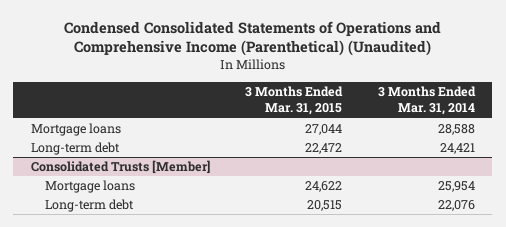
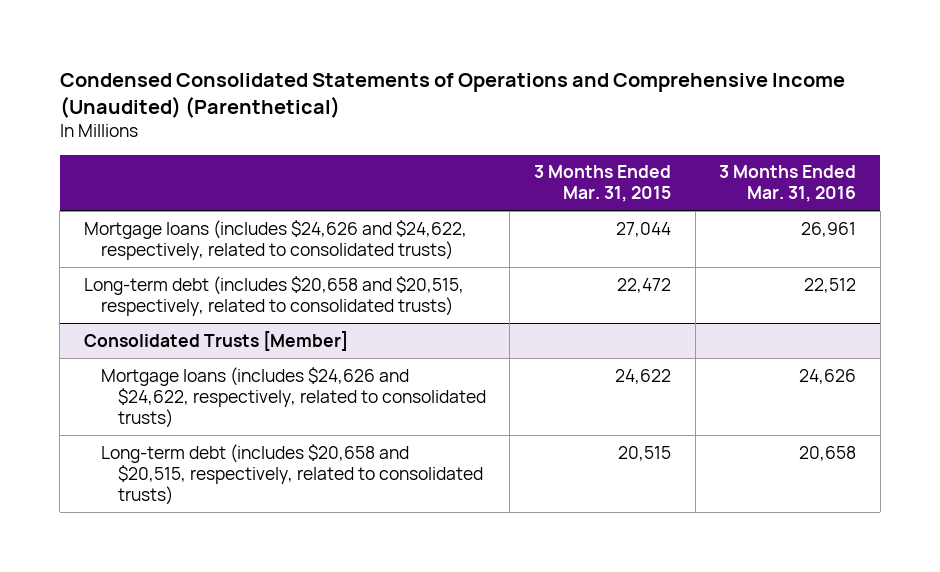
- Condensed Consolidated Statements of Operations and Comprehensive Income (Parenthetical) (Unaudited)
+ Condensed Consolidated Statements of Operations and Comprehensive Income (Unaudited) (Parenthetical)
- | 3 Months Ended Mar. 31, 2015 | 3 Months Ended Mar. 31, 2014
+ | 3 Months Ended Mar. 31, 2015 | 3 Months Ended Mar. 31, 2016
- Mortgage loans | 27,044 | 28,588
- Long-term debt | 22,472 | 24,421
+ Mortgage loans (includes $24,626 and $24,622, respectively, related to consolidated trusts) | 27,044 | 26,961
+ Long-term debt (includes $20,658 and $20,515, respectively, related to consolidated trusts) | 22,472 | 22,512
@ Consolidated Trusts [Member]
- Mortgage loans | 24,622 | 25,954
- Long-term debt | 20,515 | 22,076
+ Mortgage loans (includes $24,626 and $24,622, respectively, related to consolidated trusts) | 24,622 | 24,626
+ Long-term debt (includes $20,658 and $20,515, respectively, related to consolidated trusts) | 20,515 | 20,658

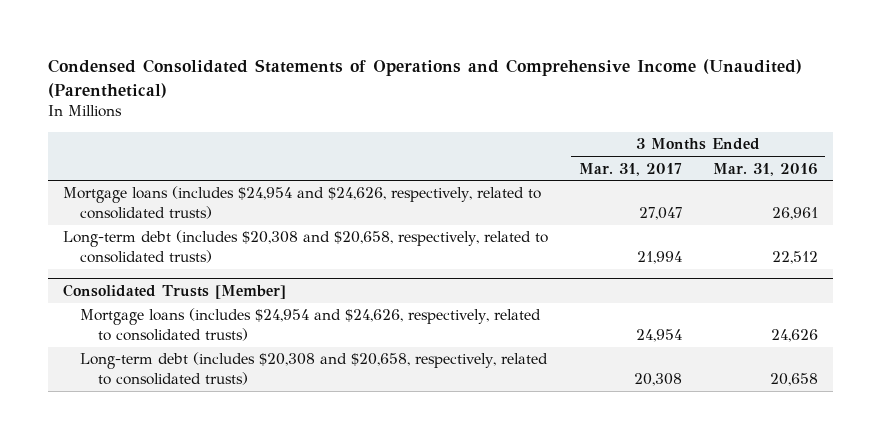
- | 3 Months Ended Mar. 31, 2015 | 3 Months Ended Mar. 31, 2016
+ | 3 Months Ended Mar. 31, 2017 | 3 Months Ended Mar. 31, 2016
- Mortgage loans (includes $24,626 and $24,622, respectively, related to consolidated trusts) | 27,044 | 26,961
- Long-term debt (includes $20,658 and $20,515, respectively, related to consolidated trusts) | 22,472 | 22,512
+ Mortgage loans (includes $24,954 and $24,626, respectively, related to consolidated trusts) | 27,047 | 26,961
+ Long-term debt (includes $20,308 and $20,658, respectively, related to consolidated trusts) | 21,994 | 22,512
@ Consolidated Trusts [Member]
- Mortgage loans (includes $24,626 and $24,622, respectively, related to consolidated trusts) | 24,622 | 24,626
- Long-term debt (includes $20,658 and $20,515, respectively, related to consolidated trusts) | 20,515 | 20,658
+ Mortgage loans (includes $24,954 and $24,626, respectively, related to consolidated trusts) | 24,954 | 24,626
+ Long-term debt (includes $20,308 and $20,658, respectively, related to consolidated trusts) | 20,308 | 20,658

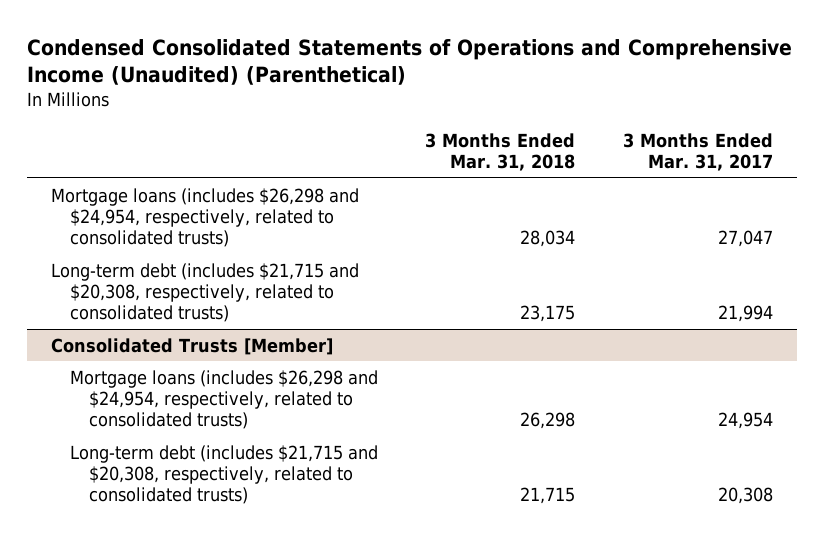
- | 3 Months Ended Mar. 31, 2017 | 3 Months Ended Mar. 31, 2016
+ | 3 Months Ended Mar. 31, 2018 | 3 Months Ended Mar. 31, 2017
- Mortgage loans (includes $24,954 and $24,626, respectively, related to consolidated trusts) | 27,047 | 26,961
- Long-term debt (includes $20,308 and $20,658, respectively, related to consolidated trusts) | 21,994 | 22,512
+ Mortgage loans (includes $26,298 and $24,954, respectively, related to consolidated trusts) | 28,034 | 27,047
+ Long-term debt (includes $21,715 and $20,308, respectively, related to consolidated trusts) | 23,175 | 21,994
@ Consolidated Trusts [Member]
- Mortgage loans (includes $24,954 and $24,626, respectively, related to consolidated trusts) | 24,954 | 24,626
- Long-term debt (includes $20,308 and $20,658, respectively, related to consolidated trusts) | 20,308 | 20,658
+ Mortgage loans (includes $26,298 and $24,954, respectively, related to consolidated trusts) | 26,298 | 24,954
+ Long-term debt (includes $21,715 and $20,308, respectively, related to consolidated trusts) | 21,715 | 20,308

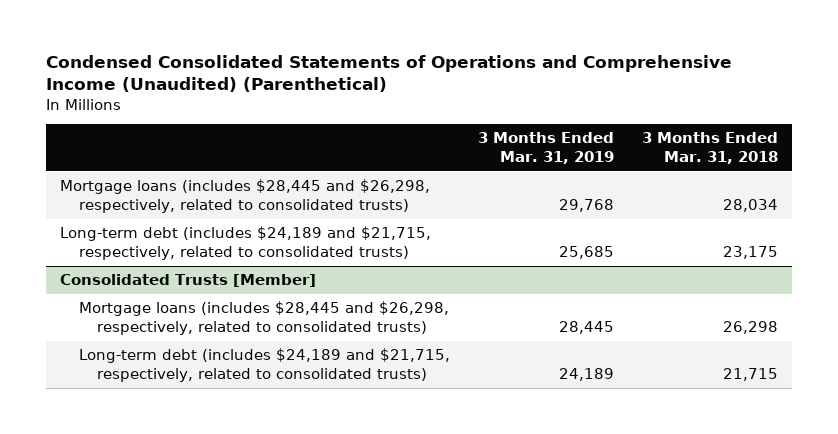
- | 3 Months Ended Mar. 31, 2018 | 3 Months Ended Mar. 31, 2017
+ | 3 Months Ended Mar. 31, 2019 | 3 Months Ended Mar. 31, 2018
- Mortgage loans (includes $26,298 and $24,954, respectively, related to consolidated trusts) | 28,034 | 27,047
- Long-term debt (includes $21,715 and $20,308, respectively, related to consolidated trusts) | 23,175 | 21,994
+ Mortgage loans (includes $28,445 and $26,298, respectively, related to consolidated trusts) | 29,768 | 28,034
+ Long-term debt (includes $24,189 and $21,715, respectively, related to consolidated trusts) | 25,685 | 23,175
@ Consolidated Trusts [Member]
- Mortgage loans (includes $26,298 and $24,954, respectively, related to consolidated trusts) | 26,298 | 24,954
- Long-term debt (includes $21,715 and $20,308, respectively, related to consolidated trusts) | 21,715 | 20,308
+ Mortgage loans (includes $28,445 and $26,298, respectively, related to consolidated trusts) | 28,445 | 26,298
+ Long-term debt (includes $24,189 and $21,715, respectively, related to consolidated trusts) | 24,189 | 21,715

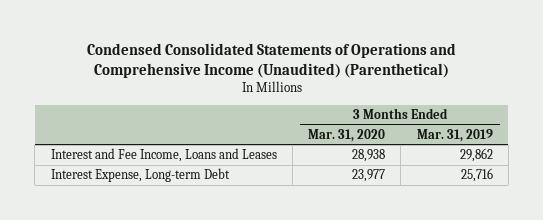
- | 3 Months Ended Mar. 31, 2019 | 3 Months Ended Mar. 31, 2018
+ | 3 Months Ended Mar. 31, 2020 | 3 Months Ended Mar. 31, 2019
- Mortgage loans (includes $28,445 and $26,298, respectively, related to consolidated trusts) | 29,768 | 28,034
- Long-term debt (includes $24,189 and $21,715, respectively, related to consolidated trusts) | 25,685 | 23,175
- Consolidated Trusts [Member]
- Mortgage loans (includes $28,445 and $26,298, respectively, related to consolidated trusts) | 28,445 | 26,298
- Long-term debt (includes $24,189 and $21,715, respectively, related to consolidated trusts) | 24,189 | 21,715
+ Interest and Fee Income, Loans and Leases | 28,938 | 29,862
+ Interest Expense, Long-term Debt | 23,977 | 25,716

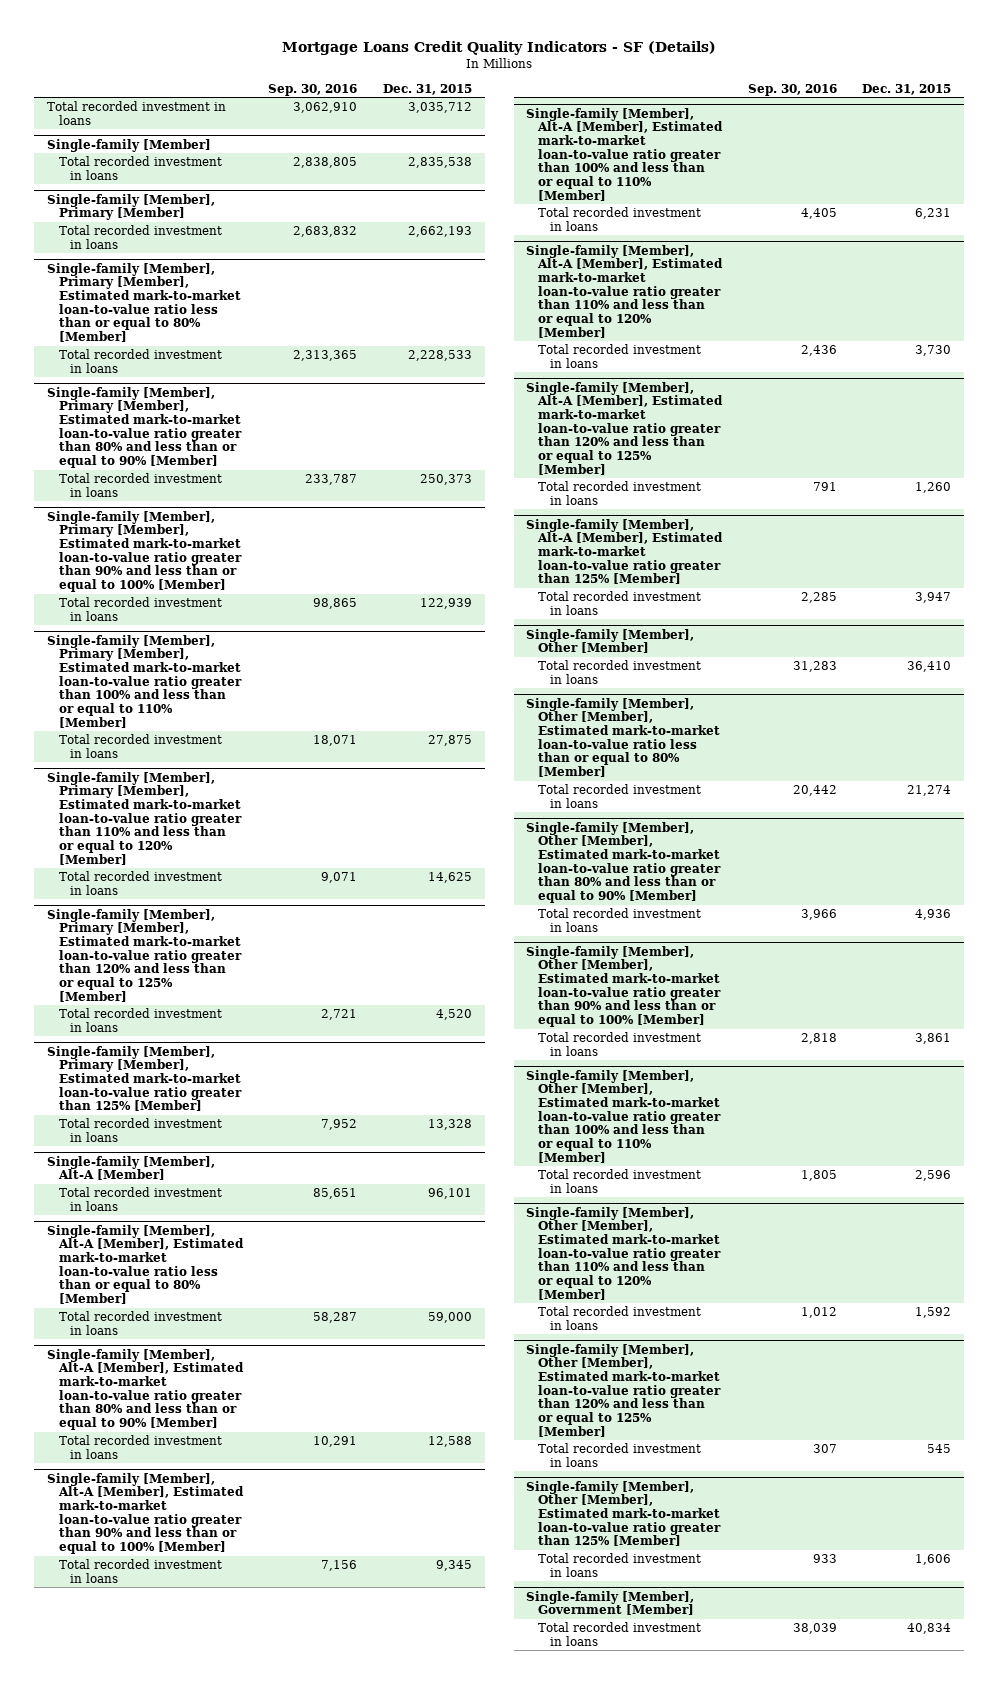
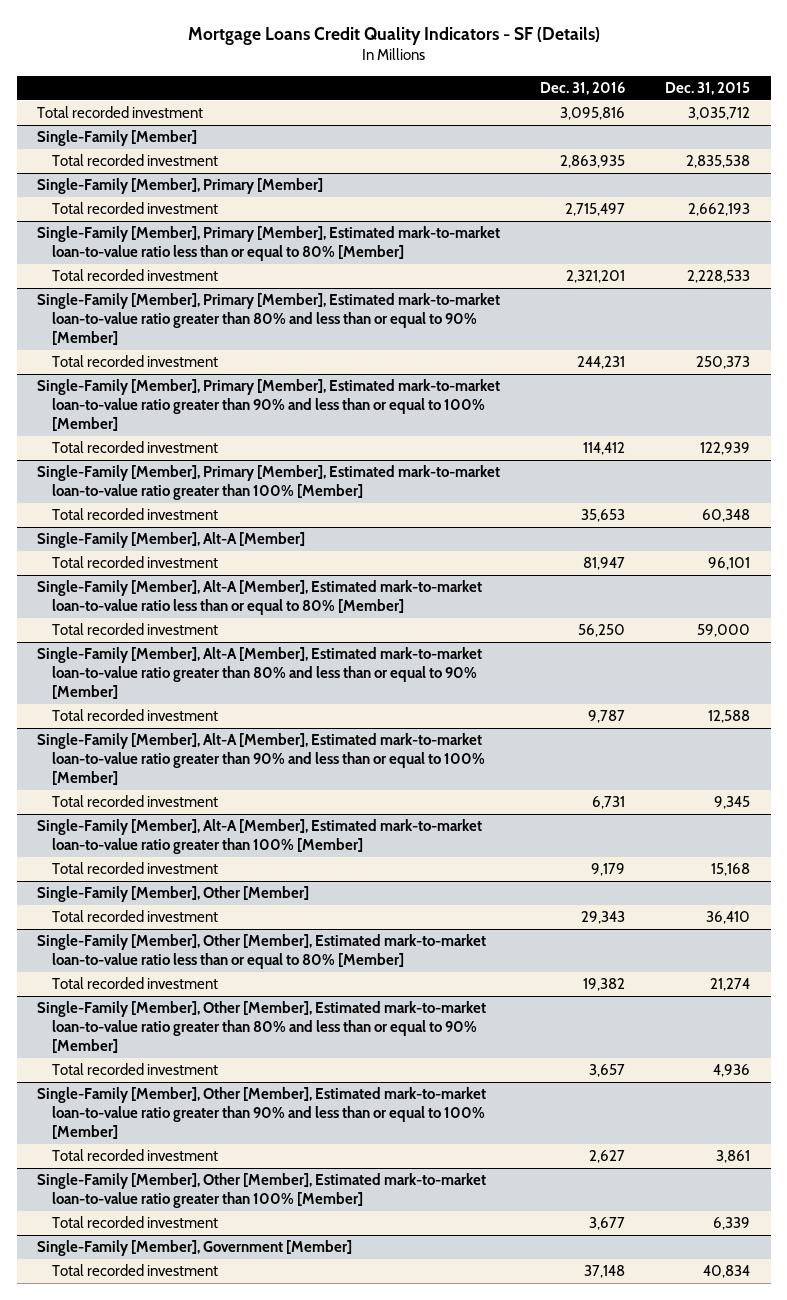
- | Sep. 30, 2016 | Dec. 31, 2015
+ | Dec. 31, 2016 | Dec. 31, 2015
- Total recorded investment in loans | 3,062,910 | 3,035,712
- Single-family [Member]
- Total recorded investment in loans | 2,838,805 | 2,835,538
- Single-family [Member], Primary [Member]
- Total recorded investment in loans | 2,683,832 | 2,662,193
- Single-family [Member], Primary [Member], Estimated mark-to-market loan-to-value ratio less than or equal to 80% [Member]
- Total recorded investment in loans | 2,313,365 | 2,228,533
- Single-family [Member], Primary [Member], Estimated mark-to-market loan-to-value ratio greater than 80% and less than or equal to 90% [Member]
- Total recorded investment in loans | 233,787 | 250,373
- Single-family [Member], Primary [Member], Estimated mark-to-market loan-to-value ratio greater than 90% and less than or equal to 100% [Member]
- Total recorded investment in loans | 98,865 | 122,939
- Single-family [Member], Primary [Member], Estimated mark-to-market loan-to-value ratio greater than 100% and less than or equal to 110% [Member]
- Total recorded investment in loans | 18,071 | 27,875
- Single-family [Member], Primary [Member], Estimated mark-to-market loan-to-value ratio greater than 110% and less than or equal to 120% [Member]
- Total recorded investment in loans | 9,071 | 14,625
- Single-family [Member], Primary [Member], Estimated mark-to-market loan-to-value ratio greater than 120% and less than or equal to 125% [Member]
- Total recorded investment in loans | 2,721 | 4,520
- Single-family [Member], Primary [Member], Estimated mark-to-market loan-to-value ratio greater than 125% [Member]
- Total recorded investment in loans | 7,952 | 13,328
- Single-family [Member], Alt-A [Member]
- Total recorded investment in loans | 85,651 | 96,101
- Single-family [Member], Alt-A [Member], Estimated mark-to-market loan-to-value ratio less than or equal to 80% [Member]
- Total recorded investment in loans | 58,287 | 59,000
- Single-family [Member], Alt-A [Member], Estimated mark-to-market loan-to-value ratio greater than 80% and less than or equal to 90% [Member]
- Total recorded investment in loans | 10,291 | 12,588
- Single-family [Member], Alt-A [Member], Estimated mark-to-market loan-to-value ratio greater than 90% and less than or equal to 100% [Member]
- Total recorded investment in loans | 7,156 | 9,345
- Single-family [Member], Alt-A [Member], Estimated mark-to-market loan-to-value ratio greater than 100% and less than or equal to 110% [Member]
- Total recorded investment in loans | 4,405 | 6,231
- Single-family [Member], Alt-A [Member], Estimated mark-to-market loan-to-value ratio greater than 110% and less than or equal to 120% [Member]
- Total recorded investment in loans | 2,436 | 3,730
- Single-family [Member], Alt-A [Member], Estimated mark-to-market loan-to-value ratio greater than 120% and less than or equal to 125% [Member]
- Total recorded investment in loans | 791 | 1,260
- Single-family [Member], Alt-A [Member], Estimated mark-to-market loan-to-value ratio greater than 125% [Member]
- Total recorded investment in loans | 2,285 | 3,947
- Single-family [Member], Other [Member]
- Total recorded investment in loans | 31,283 | 36,410
- Single-family [Member], Other [Member], Estimated mark-to-market loan-to-value ratio less than or equal to 80% [Member]
- Total recorded investment in loans | 20,442 | 21,274
- Single-family [Member], Other [Member], Estimated mark-to-market loan-to-value ratio greater than 80% and less than or equal to 90% [Member]
- Total recorded investment in loans | 3,966 | 4,936
- Single-family [Member], Other [Member], Estimated mark-to-market loan-to-value ratio greater than 90% and less than or equal to 100% [Member]
- Total recorded investment in loans | 2,818 | 3,861
- Single-family [Member], Other [Member], Estimated mark-to-market loan-to-value ratio greater than 100% and less than or equal to 110% [Member]
- Total recorded investment in loans | 1,805 | 2,596
- Single-family [Member], Other [Member], Estimated mark-to-market loan-to-value ratio greater than 110% and less than or equal to 120% [Member]
- Total recorded investment in loans | 1,012 | 1,592
- Single-family [Member], Other [Member], Estimated mark-to-market loan-to-value ratio greater than 120% and less than or equal to 125% [Member]
- Total recorded investment in loans | 307 | 545
- Single-family [Member], Other [Member], Estimated mark-to-market loan-to-value ratio greater than 125% [Member]
- Total recorded investment in loans | 933 | 1,606
- Single-family [Member], Government [Member]
- Total recorded investment in loans | 38,039 | 40,834
+ Total recorded investment | 3,095,816 | 3,035,712
+ Single-Family [Member]
+ Total recorded investment | 2,863,935 | 2,835,538
+ Single-Family [Member], Primary [Member]
+ Total recorded investment | 2,715,497 | 2,662,193
+ Single-Family [Member], Primary [Member], Estimated mark-to-market loan-to-value ratio less than or equal to 80% [Member]
+ Total recorded investment | 2,321,201 | 2,228,533
+ Single-Family [Member], Primary [Member], Estimated mark-to-market loan-to-value ratio greater than 80% and less than or equal to 90% [Member]
+ Total recorded investment | 244,231 | 250,373
+ Single-Family [Member], Primary [Member], Estimated mark-to-market loan-to-value ratio greater than 90% and less than or equal to 100% [Member]
+ Total recorded investment | 114,412 | 122,939
+ Single-Family [Member], Primary [Member], Estimated mark-to-market loan-to-value ratio greater than 100% [Member]
+ Total recorded investment | 35,653 | 60,348
+ Single-Family [Member], Alt-A [Member]
+ Total recorded investment | 81,947 | 96,101
+ Single-Family [Member], Alt-A [Member], Estimated mark-to-market loan-to-value ratio less than or equal to 80% [Member]
+ Total recorded investment | 56,250 | 59,000
+ Single-Family [Member], Alt-A [Member], Estimated mark-to-market loan-to-value ratio greater than 80% and less than or equal to 90% [Member]
+ Total recorded investment | 9,787 | 12,588
+ Single-Family [Member], Alt-A [Member], Estimated mark-to-market loan-to-value ratio greater than 90% and less than or equal to 100% [Member]
+ Total recorded investment | 6,731 | 9,345
+ Single-Family [Member], Alt-A [Member], Estimated mark-to-market loan-to-value ratio greater than 100% [Member]
+ Total recorded investment | 9,179 | 15,168
+ Single-Family [Member], Other [Member]
+ Total recorded investment | 29,343 | 36,410
+ Single-Family [Member], Other [Member], Estimated mark-to-market loan-to-value ratio less than or equal to 80% [Member]
+ Total recorded investment | 19,382 | 21,274
+ Single-Family [Member], Other [Member], Estimated mark-to-market loan-to-value ratio greater than 80% and less than or equal to 90% [Member]
+ Total recorded investment | 3,657 | 4,936
+ Single-Family [Member], Other [Member], Estimated mark-to-market loan-to-value ratio greater than 90% and less than or equal to 100% [Member]
+ Total recorded investment | 2,627 | 3,861
+ Single-Family [Member], Other [Member], Estimated mark-to-market loan-to-value ratio greater than 100% [Member]
+ Total recorded investment | 3,677 | 6,339
+ Single-Family [Member], Government [Member]
+ Total recorded investment | 37,148 | 40,834

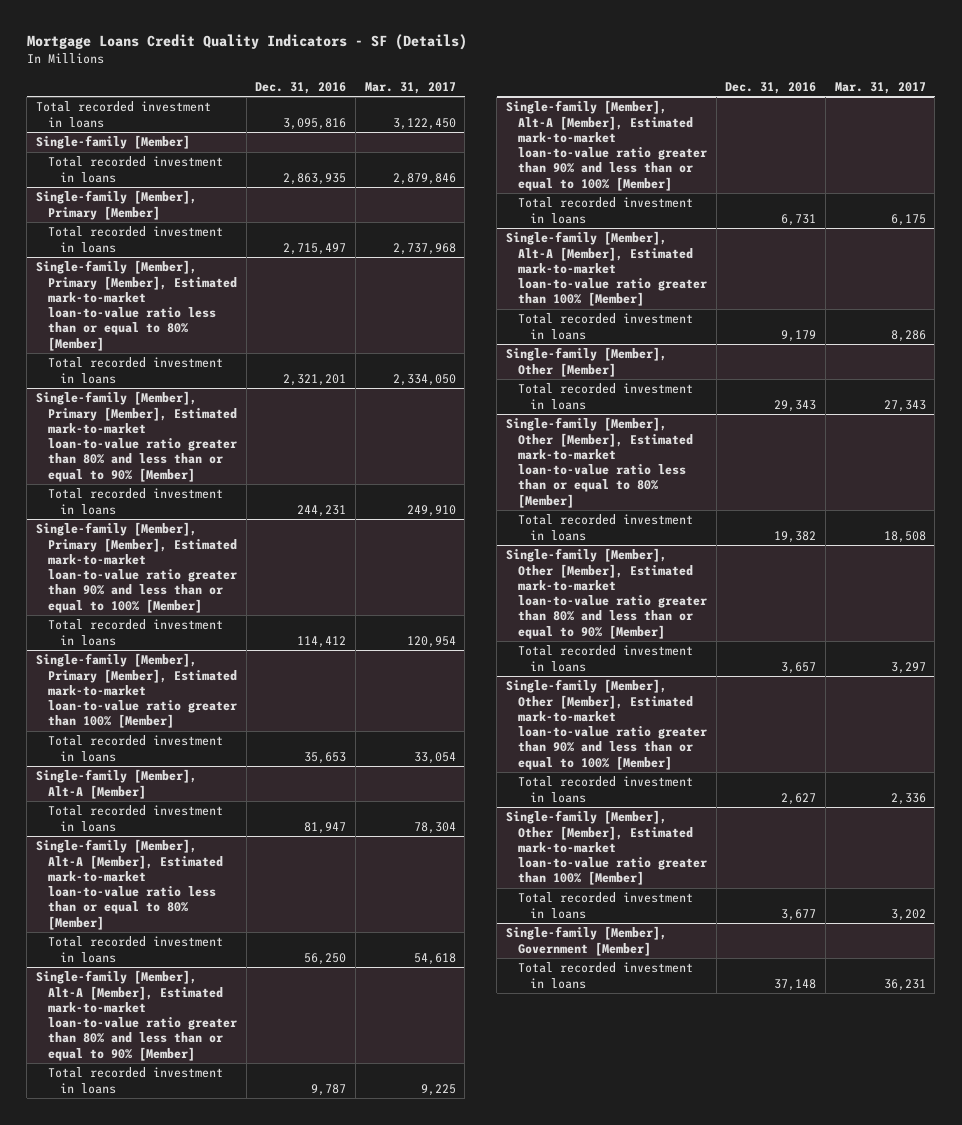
- | Dec. 31, 2016 | Dec. 31, 2015
+ | Dec. 31, 2016 | Mar. 31, 2017
- Total recorded investment | 3,095,816 | 3,035,712
- Single-Family [Member]
- Total recorded investment | 2,863,935 | 2,835,538
- Single-Family [Member], Primary [Member]
- Total recorded investment | 2,715,497 | 2,662,193
- Single-Family [Member], Primary [Member], Estimated mark-to-market loan-to-value ratio less than or equal to 80% [Member]
- Total recorded investment | 2,321,201 | 2,228,533
- Single-Family [Member], Primary [Member], Estimated mark-to-market loan-to-value ratio greater than 80% and less than or equal to 90% [Member]
- Total recorded investment | 244,231 | 250,373
- Single-Family [Member], Primary [Member], Estimated mark-to-market loan-to-value ratio greater than 90% and less than or equal to 100% [Member]
- Total recorded investment | 114,412 | 122,939
- Single-Family [Member], Primary [Member], Estimated mark-to-market loan-to-value ratio greater than 100% [Member]
- Total recorded investment | 35,653 | 60,348
- Single-Family [Member], Alt-A [Member]
- Total recorded investment | 81,947 | 96,101
- Single-Family [Member], Alt-A [Member], Estimated mark-to-market loan-to-value ratio less than or equal to 80% [Member]
- Total recorded investment | 56,250 | 59,000
- Single-Family [Member], Alt-A [Member], Estimated mark-to-market loan-to-value ratio greater than 80% and less than or equal to 90% [Member]
- Total recorded investment | 9,787 | 12,588
- Single-Family [Member], Alt-A [Member], Estimated mark-to-market loan-to-value ratio greater than 90% and less than or equal to 100% [Member]
- Total recorded investment | 6,731 | 9,345
- Single-Family [Member], Alt-A [Member], Estimated mark-to-market loan-to-value ratio greater than 100% [Member]
- Total recorded investment | 9,179 | 15,168
- Single-Family [Member], Other [Member]
- Total recorded investment | 29,343 | 36,410
- Single-Family [Member], Other [Member], Estimated mark-to-market loan-to-value ratio less than or equal to 80% [Member]
- Total recorded investment | 19,382 | 21,274
- Single-Family [Member], Other [Member], Estimated mark-to-market loan-to-value ratio greater than 80% and less than or equal to 90% [Member]
- Total recorded investment | 3,657 | 4,936
- Single-Family [Member], Other [Member], Estimated mark-to-market loan-to-value ratio greater than 90% and less than or equal to 100% [Member]
- Total recorded investment | 2,627 | 3,861
- Single-Family [Member], Other [Member], Estimated mark-to-market loan-to-value ratio greater than 100% [Member]
- Total recorded investment | 3,677 | 6,339
- Single-Family [Member], Government [Member]
- Total recorded investment | 37,148 | 40,834
+ Total recorded investment in loans | 3,095,816 | 3,122,450
+ Single-family [Member]
+ Total recorded investment in loans | 2,863,935 | 2,879,846
+ Single-family [Member], Primary [Member]
+ Total recorded investment in loans | 2,715,497 | 2,737,968
+ Single-family [Member], Primary [Member], Estimated mark-to-market loan-to-value ratio less than or equal to 80% [Member]
+ Total recorded investment in loans | 2,321,201 | 2,334,050
+ Single-family [Member], Primary [Member], Estimated mark-to-market loan-to-value ratio greater than 80% and less than or equal to 90% [Member]
+ Total recorded investment in loans | 244,231 | 249,910
+ Single-family [Member], Primary [Member], Estimated mark-to-market loan-to-value ratio greater than 90% and less than or equal to 100% [Member]
+ Total recorded investment in loans | 114,412 | 120,954
+ Single-family [Member], Primary [Member], Estimated mark-to-market loan-to-value ratio greater than 100% [Member]
+ Total recorded investment in loans | 35,653 | 33,054
+ Single-family [Member], Alt-A [Member]
+ Total recorded investment in loans | 81,947 | 78,304
+ Single-family [Member], Alt-A [Member], Estimated mark-to-market loan-to-value ratio less than or equal to 80% [Member]
+ Total recorded investment in loans | 56,250 | 54,618
+ Single-family [Member], Alt-A [Member], Estimated mark-to-market loan-to-value ratio greater than 80% and less than or equal to 90% [Member]
+ Total recorded investment in loans | 9,787 | 9,225
+ Single-family [Member], Alt-A [Member], Estimated mark-to-market loan-to-value ratio greater than 90% and less than or equal to 100% [Member]
+ Total recorded investment in loans | 6,731 | 6,175
+ Single-family [Member], Alt-A [Member], Estimated mark-to-market loan-to-value ratio greater than 100% [Member]
+ Total recorded investment in loans | 9,179 | 8,286
+ Single-family [Member], Other [Member]
+ Total recorded investment in loans | 29,343 | 27,343
+ Single-family [Member], Other [Member], Estimated mark-to-market loan-to-value ratio less than or equal to 80% [Member]
+ Total recorded investment in loans | 19,382 | 18,508
+ Single-family [Member], Other [Member], Estimated mark-to-market loan-to-value ratio greater than 80% and less than or equal to 90% [Member]
+ Total recorded investment in loans | 3,657 | 3,297
+ Single-family [Member], Other [Member], Estimated mark-to-market loan-to-value ratio greater than 90% and less than or equal to 100% [Member]
+ Total recorded investment in loans | 2,627 | 2,336
+ Single-family [Member], Other [Member], Estimated mark-to-market loan-to-value ratio greater than 100% [Member]
+ Total recorded investment in loans | 3,677 | 3,202
+ Single-family [Member], Government [Member]
+ Total recorded investment in loans | 37,148 | 36,231

